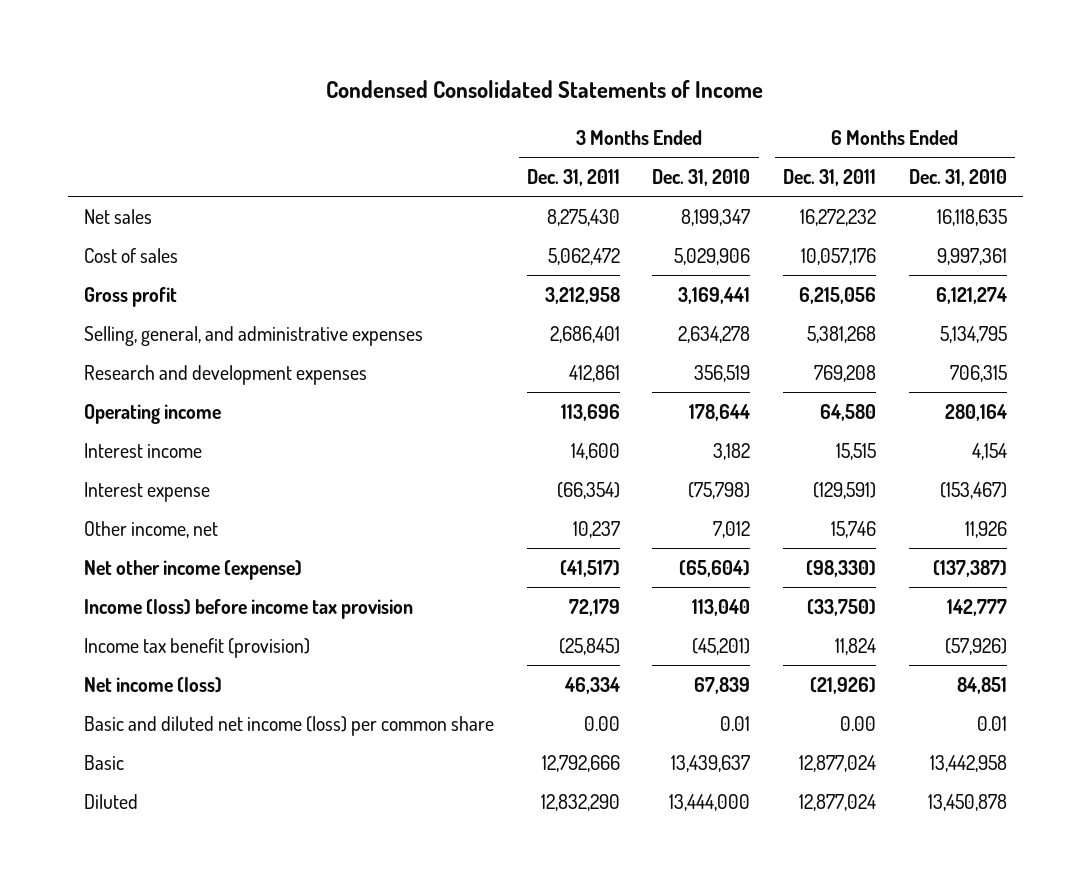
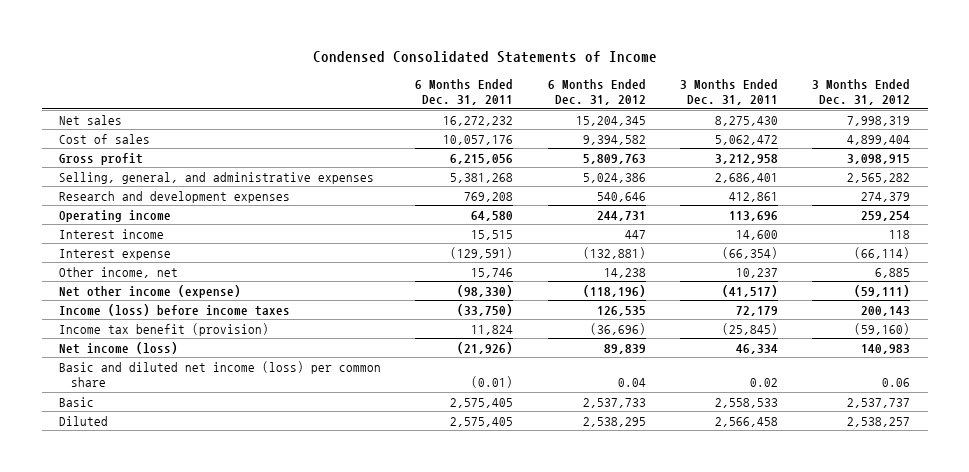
- | 3 Months Ended Dec. 31, 2011 | 3 Months Ended Dec. 31, 2010 | 6 Months Ended Dec. 31, 2011 | 6 Months Ended Dec. 31, 2010
+ | 6 Months Ended Dec. 31, 2011 | 6 Months Ended Dec. 31, 2012 | 3 Months Ended Dec. 31, 2011 | 3 Months Ended Dec. 31, 2012
- Income (loss) before income tax provision | 72,179 | 113,040 | (33,750) | 142,777
+ Income (loss) before income taxes | (33,750) | 126,535 | 72,179 | 200,143
- Basic and diluted net income (loss) per common share | 0.00 | 0.01 | 0.00 | 0.01
- Basic | 12,792,666 | 13,439,637 | 12,877,024 | 13,442,958
- Diluted | 12,832,290 | 13,444,000 | 12,877,024 | 13,450,878
+ Basic and diluted net income (loss) per common share | (0.01) | 0.04 | 0.02 | 0.06
+ Basic | 2,575,405 | 2,537,733 | 2,558,533 | 2,537,737
+ Diluted | 2,575,405 | 2,538,295 | 2,566,458 | 2,538,257

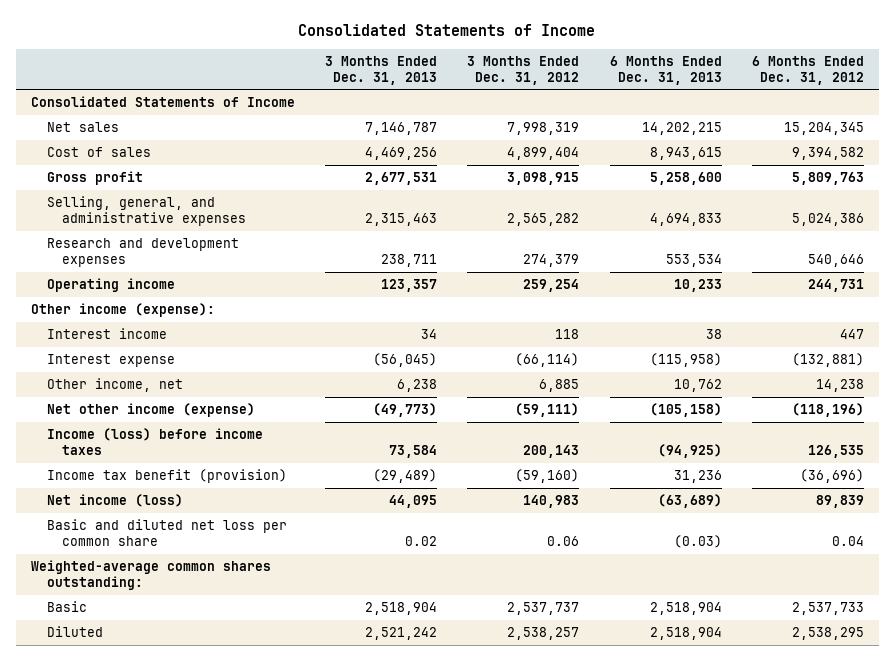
- Condensed Consolidated Statements of Income
+ Consolidated Statements of Income
- | 6 Months Ended Dec. 31, 2011 | 6 Months Ended Dec. 31, 2012 | 3 Months Ended Dec. 31, 2011 | 3 Months Ended Dec. 31, 2012
+ | 3 Months Ended Dec. 31, 2013 | 3 Months Ended Dec. 31, 2012 | 6 Months Ended Dec. 31, 2013 | 6 Months Ended Dec. 31, 2012
+ Consolidated Statements of Income
+ Other income (expense):
- Basic and diluted net income (loss) per common share | (0.01) | 0.04 | 0.02 | 0.06
+ Basic and diluted net loss per common share | 0.02 | 0.06 | (0.03) | 0.04
+ Weighted-average common shares outstanding:

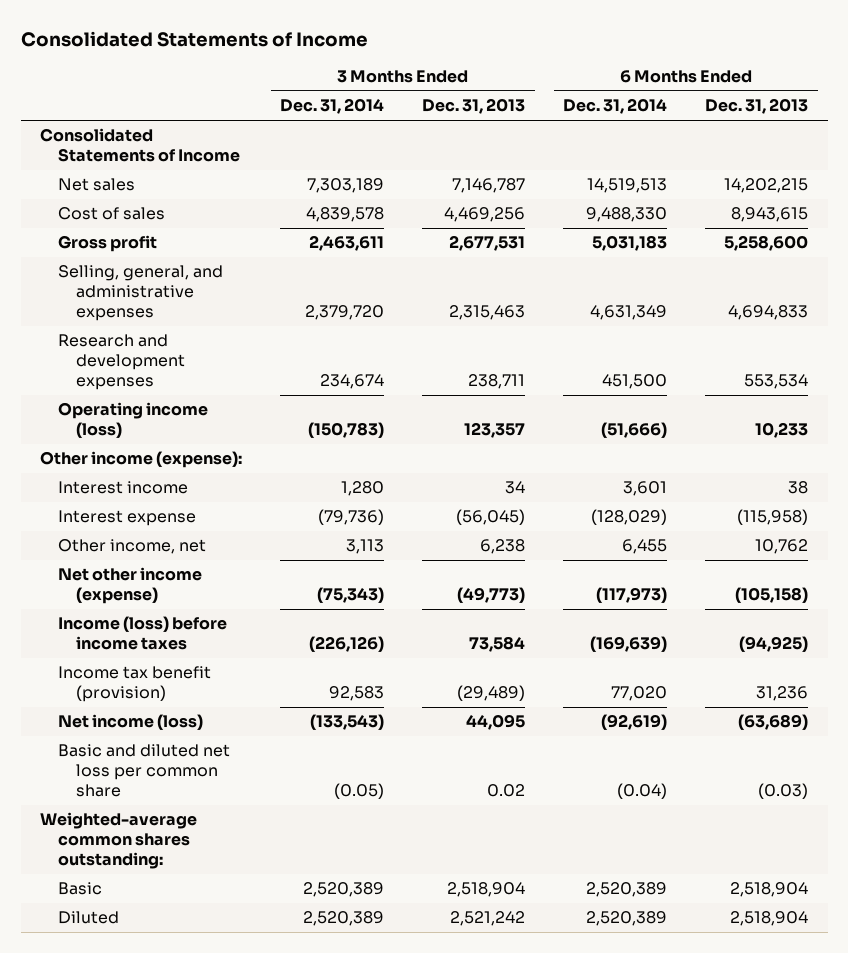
- | 3 Months Ended Dec. 31, 2013 | 3 Months Ended Dec. 31, 2012 | 6 Months Ended Dec. 31, 2013 | 6 Months Ended Dec. 31, 2012
+ | 3 Months Ended Dec. 31, 2014 | 3 Months Ended Dec. 31, 2013 | 6 Months Ended Dec. 31, 2014 | 6 Months Ended Dec. 31, 2013
- Operating income | 123,357 | 259,254 | 10,233 | 244,731
+ Operating income (loss) | (150,783) | 123,357 | (51,666) | 10,233

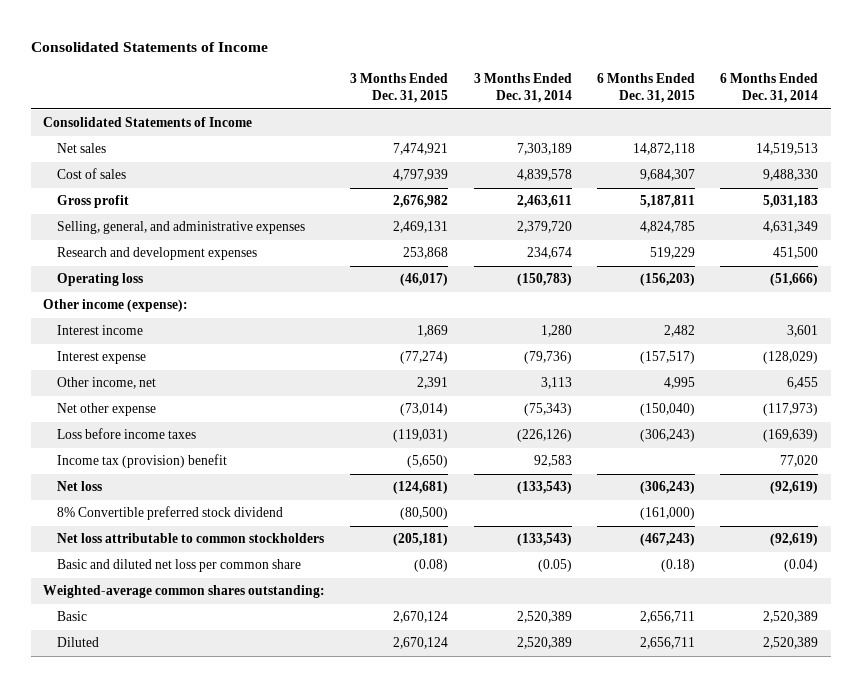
- | 3 Months Ended Dec. 31, 2014 | 3 Months Ended Dec. 31, 2013 | 6 Months Ended Dec. 31, 2014 | 6 Months Ended Dec. 31, 2013
+ | 3 Months Ended Dec. 31, 2015 | 3 Months Ended Dec. 31, 2014 | 6 Months Ended Dec. 31, 2015 | 6 Months Ended Dec. 31, 2014
- Operating income (loss) | (150,783) | 123,357 | (51,666) | 10,233
+ Operating loss | (46,017) | (150,783) | (156,203) | (51,666)
- Net other income (expense) | (75,343) | (49,773) | (117,973) | (105,158)
- Income (loss) before income taxes | (226,126) | 73,584 | (169,639) | (94,925)
- Income tax benefit (provision) | 92,583 | (29,489) | 77,020 | 31,236
- Net income (loss) | (133,543) | 44,095 | (92,619) | (63,689)
+ Net other expense | (73,014) | (75,343) | (150,040) | (117,973)
+ Loss before income taxes | (119,031) | (226,126) | (306,243) | (169,639)
+ Income tax (provision) benefit | (5,650) | 92,583 | | 77,020
+ Net loss | (124,681) | (133,543) | (306,243) | (92,619)
+ 8% Convertible preferred stock dividend | (80,500) | | (161,000) |
+ Net loss attributable to common stockholders | (205,181) | (133,543) | (467,243) | (92,619)

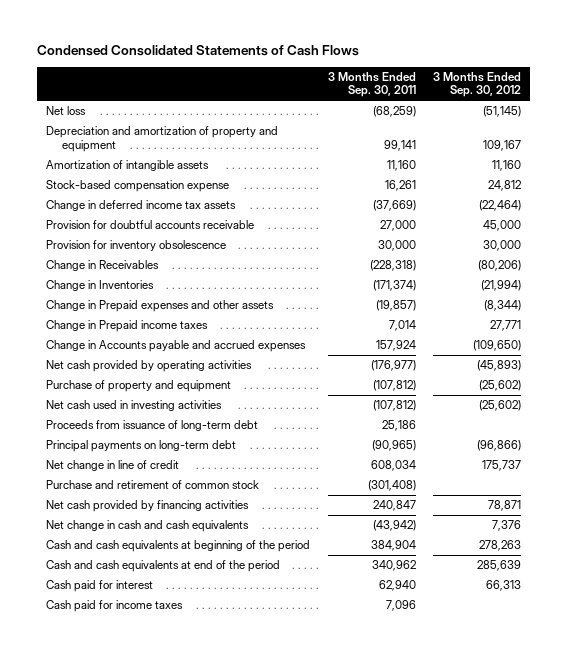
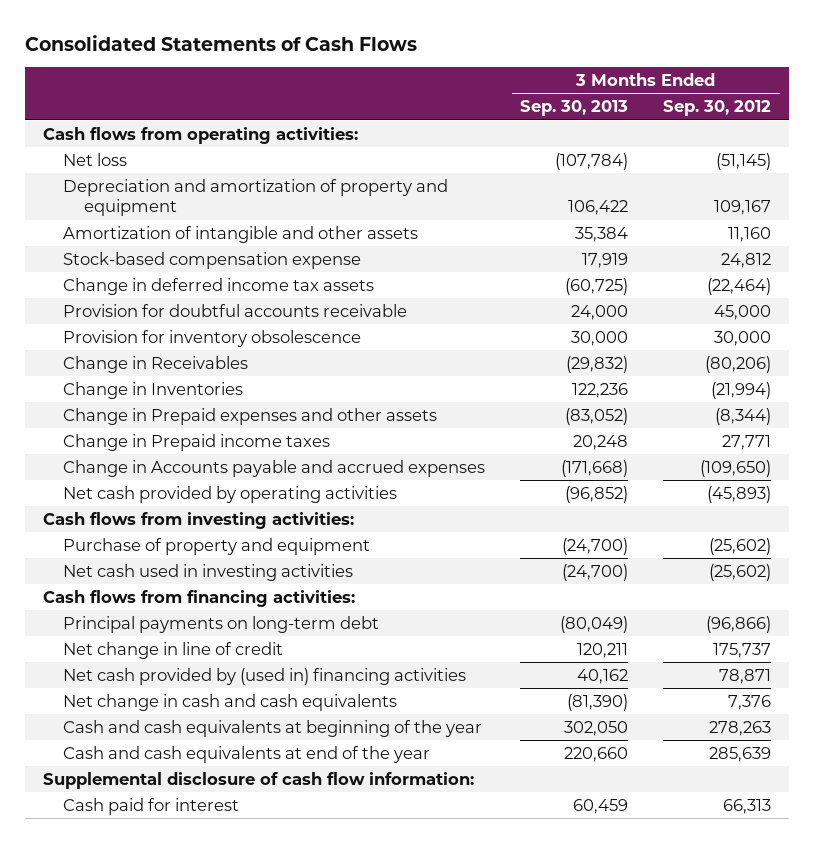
- Condensed Consolidated Statements of Cash Flows
+ Consolidated Statements of Cash Flows
- | 3 Months Ended Sep. 30, 2011 | 3 Months Ended Sep. 30, 2012
+ | 3 Months Ended Sep. 30, 2013 | 3 Months Ended Sep. 30, 2012
+ Cash flows from operating activities:
- Amortization of intangible assets | 11,160 | 11,160
+ Amortization of intangible and other assets | 35,384 | 11,160
+ Cash flows from investing activities:
- Proceeds from issuance of long-term debt | 25,186 |
+ Cash flows from financing activities:
- Purchase and retirement of common stock | (301,408) |
- Net cash provided by financing activities | 240,847 | 78,871
+ Net cash provided by (used in) financing activities | 40,162 | 78,871
- Cash and cash equivalents at beginning of the period | 384,904 | 278,263
- Cash and cash equivalents at end of the period | 340,962 | 285,639
+ Cash and cash equivalents at beginning of the year | 302,050 | 278,263
+ Cash and cash equivalents at end of the year | 220,660 | 285,639
+ Supplemental disclosure of cash flow information:
- Cash paid for income taxes | 7,096 |

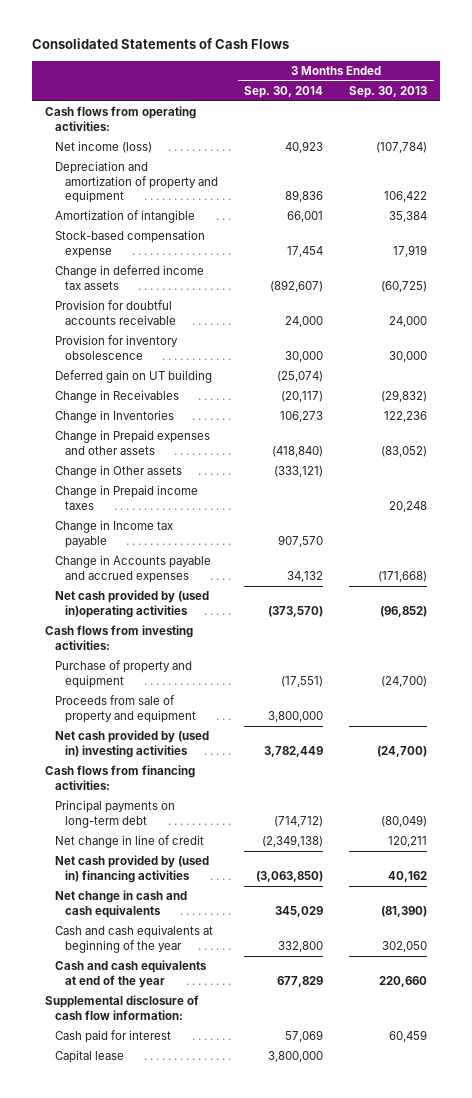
- | 3 Months Ended Sep. 30, 2013 | 3 Months Ended Sep. 30, 2012
+ | 3 Months Ended Sep. 30, 2014 | 3 Months Ended Sep. 30, 2013
- Net loss | (107,784) | (51,145)
+ Net income (loss) | 40,923 | (107,784)
- Amortization of intangible and other assets | 35,384 | 11,160
+ Amortization of intangible | 66,001 | 35,384
+ Deferred gain on UT building | (25,074) |
+ Change in Other assets | (333,121) |
+ Change in Income tax payable | 907,570 |
- Net cash provided by operating activities | (96,852) | (45,893)
+ Net cash provided by (used in)operating activities | (373,570) | (96,852)
- Net cash used in investing activities | (24,700) | (25,602)
+ Proceeds from sale of property and equipment | 3,800,000 |
+ Net cash provided by (used in) investing activities | 3,782,449 | (24,700)
+ Capital lease | 3,800,000 |

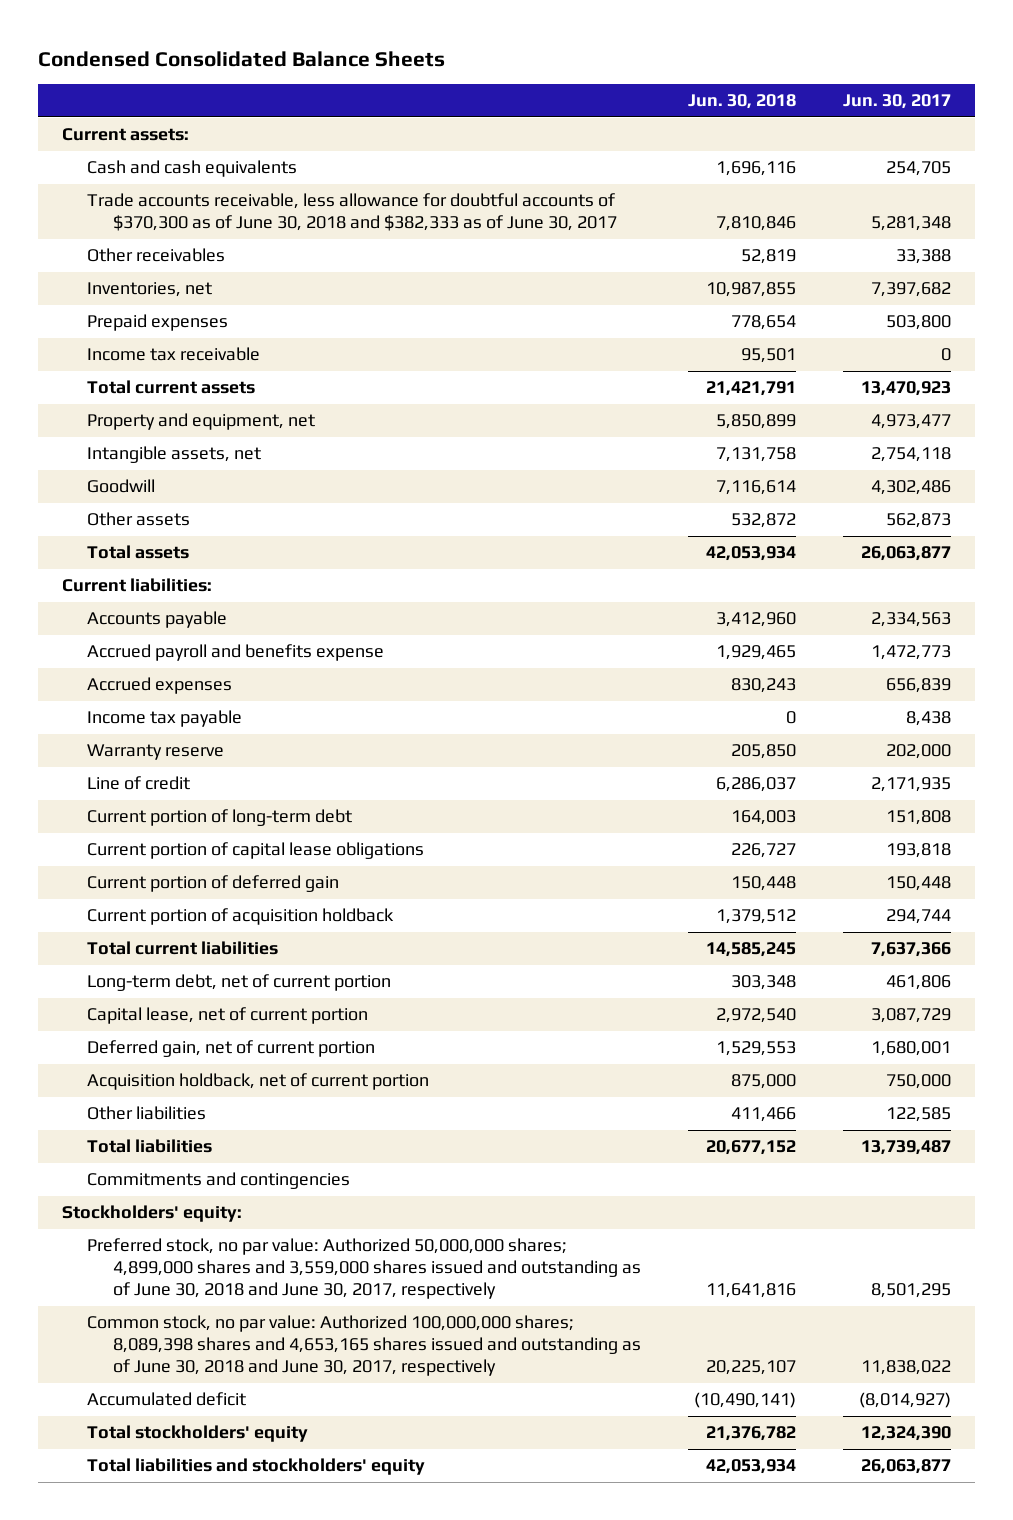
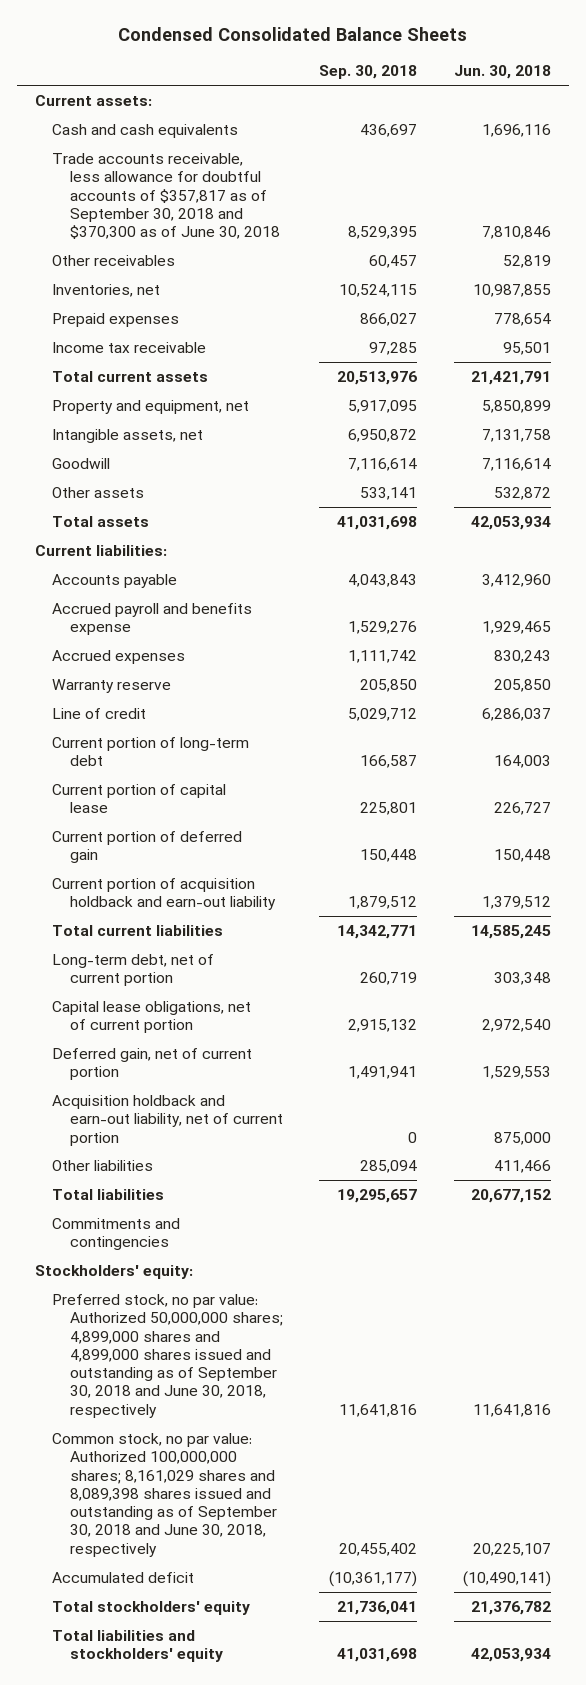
- | Jun. 30, 2018 | Jun. 30, 2017
+ | Sep. 30, 2018 | Jun. 30, 2018
- Trade accounts receivable, less allowance for doubtful accounts of $370,300 as of June 30, 2018 and $382,333 as of June 30, 2017 | 7,810,846 | 5,281,348
+ Trade accounts receivable, less allowance for doubtful accounts of $357,817 as of September 30, 2018 and $370,300 as of June 30, 2018 | 8,529,395 | 7,810,846
- Income tax payable | 0 | 8,438
- Current portion of capital lease obligations | 226,727 | 193,818
+ Current portion of capital lease | 225,801 | 226,727
- Current portion of acquisition holdback | 1,379,512 | 294,744
+ Current portion of acquisition holdback and earn-out liability | 1,879,512 | 1,379,512
- Capital lease, net of current portion | 2,972,540 | 3,087,729
+ Capital lease obligations, net of current portion | 2,915,132 | 2,972,540
- Acquisition holdback, net of current portion | 875,000 | 750,000
+ Acquisition holdback and earn-out liability, net of current portion | 0 | 875,000
- Preferred stock, no par value: Authorized 50,000,000 shares; 4,899,000 shares and 3,559,000 shares issued and outstanding as of June 30, 2018 and June 30, 2017, respectively | 11,641,816 | 8,501,295
- Common stock, no par value: Authorized 100,000,000 shares; 8,089,398 shares and 4,653,165 shares issued and outstanding as of June 30, 2018 and June 30, 2017, respectively | 20,225,107 | 11,838,022
+ Preferred stock, no par value: Authorized 50,000,000 shares; 4,899,000 shares and 4,899,000 shares issued and outstanding as of September 30, 2018 and June 30, 2018, respectively | 11,641,816 | 11,641,816
+ Common stock, no par value: Authorized 100,000,000 shares; 8,161,029 shares and 8,089,398 shares issued and outstanding as of September 30, 2018 and June 30, 2018, respectively | 20,455,402 | 20,225,107

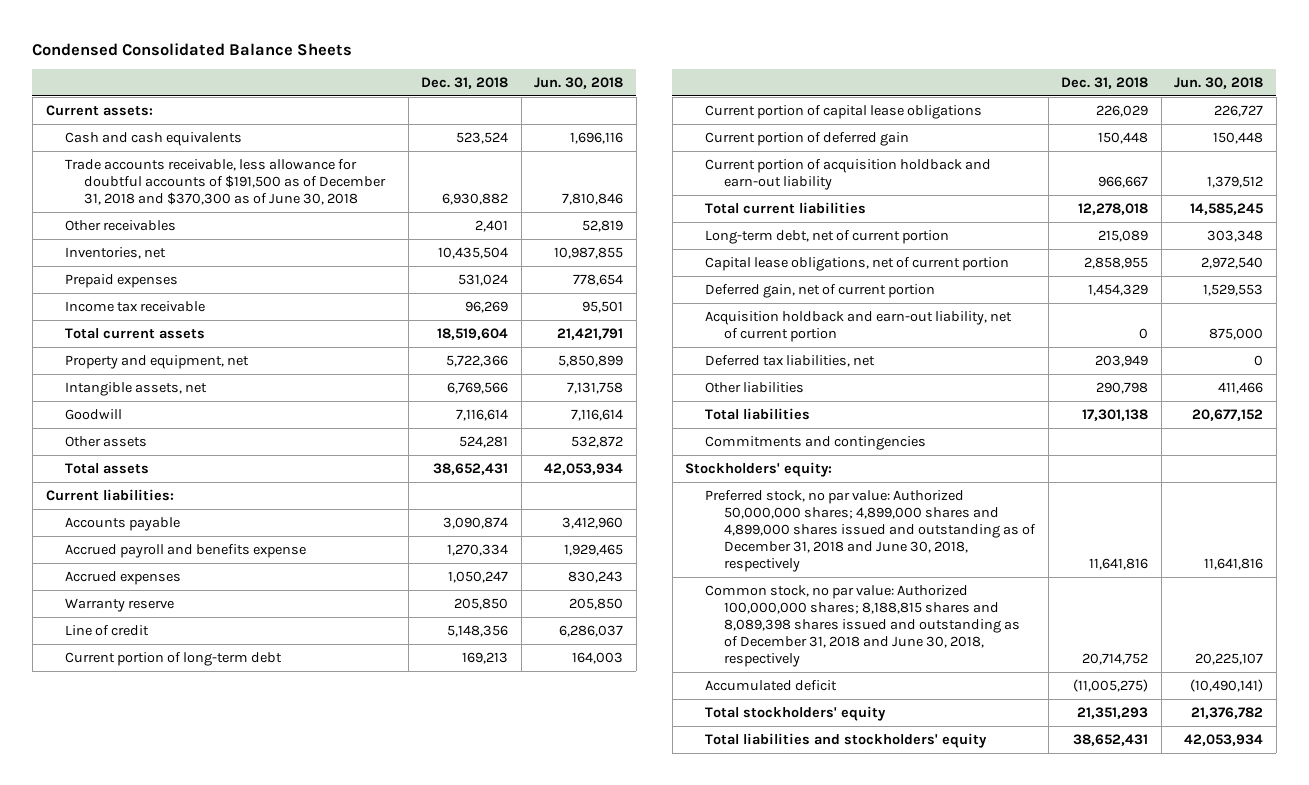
- | Sep. 30, 2018 | Jun. 30, 2018
+ | Dec. 31, 2018 | Jun. 30, 2018
- Trade accounts receivable, less allowance for doubtful accounts of $357,817 as of September 30, 2018 and $370,300 as of June 30, 2018 | 8,529,395 | 7,810,846
+ Trade accounts receivable, less allowance for doubtful accounts of $191,500 as of December 31, 2018 and $370,300 as of June 30, 2018 | 6,930,882 | 7,810,846
- Current portion of capital lease | 225,801 | 226,727
+ Current portion of capital lease obligations | 226,029 | 226,727
+ Deferred tax liabilities, net | 203,949 | 0
- Preferred stock, no par value: Authorized 50,000,000 shares; 4,899,000 shares and 4,899,000 shares issued and outstanding as of September 30, 2018 and June 30, 2018, respectively | 11,641,816 | 11,641,816
- Common stock, no par value: Authorized 100,000,000 shares; 8,161,029 shares and 8,089,398 shares issued and outstanding as of September 30, 2018 and June 30, 2018, respectively | 20,455,402 | 20,225,107
+ Preferred stock, no par value: Authorized 50,000,000 shares; 4,899,000 shares and 4,899,000 shares issued and outstanding as of December 31, 2018 and June 30, 2018, respectively | 11,641,816 | 11,641,816
+ Common stock, no par value: Authorized 100,000,000 shares; 8,188,815 shares and 8,089,398 shares issued and outstanding as of December 31, 2018 and June 30, 2018, respectively | 20,714,752 | 20,225,107

